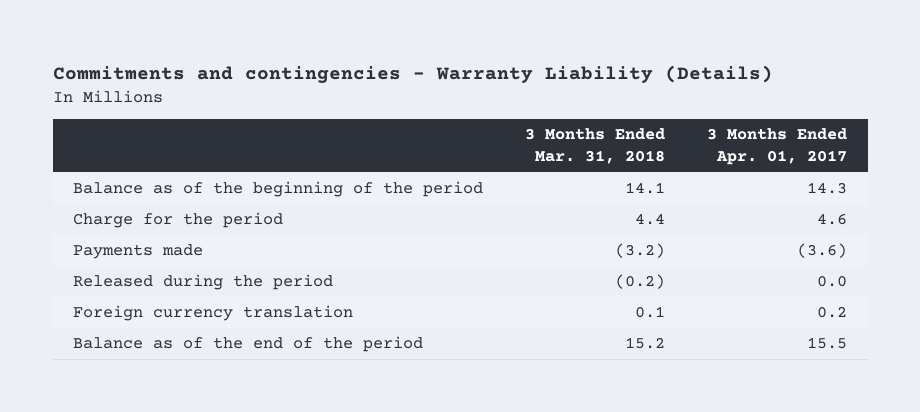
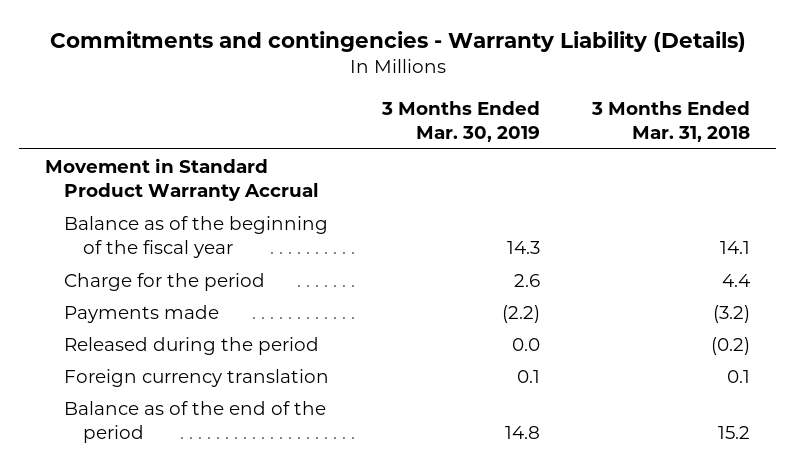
- | 3 Months Ended Mar. 31, 2018 | 3 Months Ended Apr. 01, 2017
+ | 3 Months Ended Mar. 30, 2019 | 3 Months Ended Mar. 31, 2018
- Balance as of the beginning of the period | 14.1 | 14.3
+ Movement in Standard Product Warranty Accrual
+ Balance as of the beginning of the fiscal year | 14.3 | 14.1

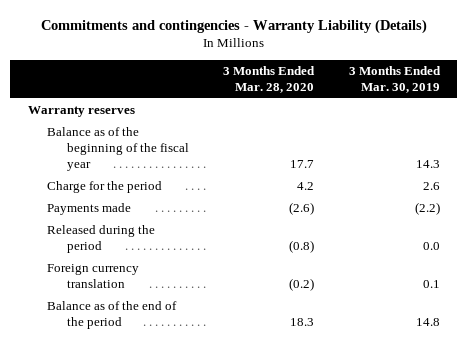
- | 3 Months Ended Mar. 30, 2019 | 3 Months Ended Mar. 31, 2018
+ | 3 Months Ended Mar. 28, 2020 | 3 Months Ended Mar. 30, 2019
- Movement in Standard Product Warranty Accrual
+ Warranty reserves

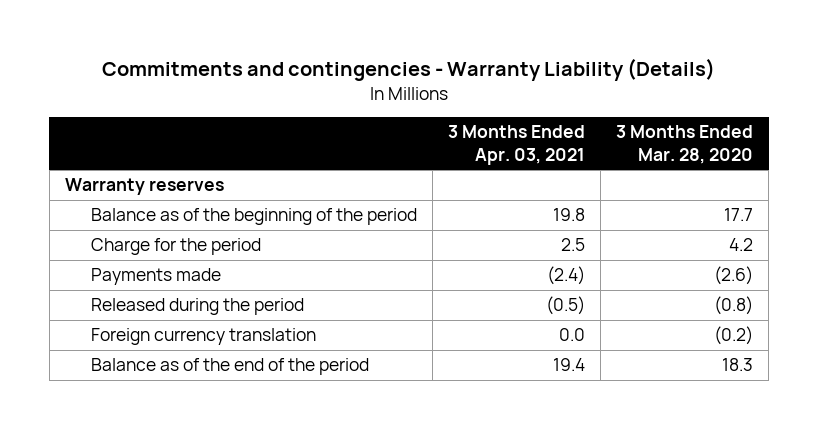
- | 3 Months Ended Mar. 28, 2020 | 3 Months Ended Mar. 30, 2019
+ | 3 Months Ended Apr. 03, 2021 | 3 Months Ended Mar. 28, 2020
- Balance as of the beginning of the fiscal year | 17.7 | 14.3
+ Balance as of the beginning of the period | 19.8 | 17.7

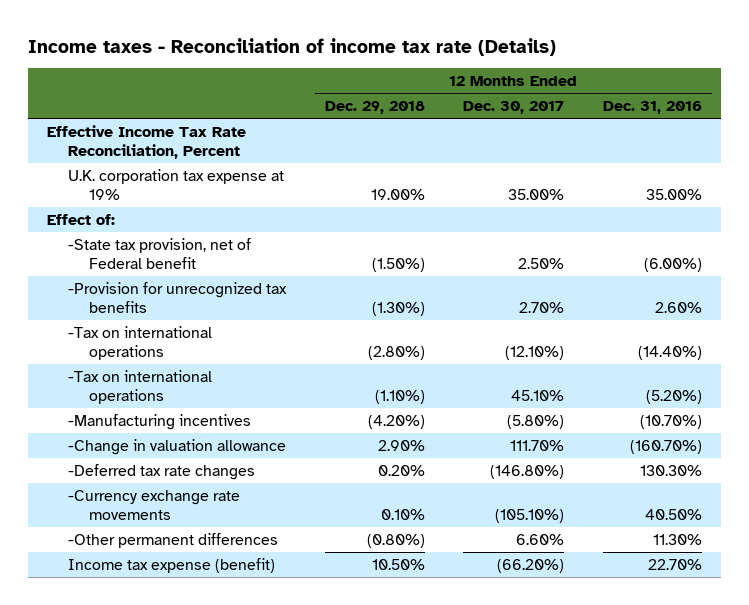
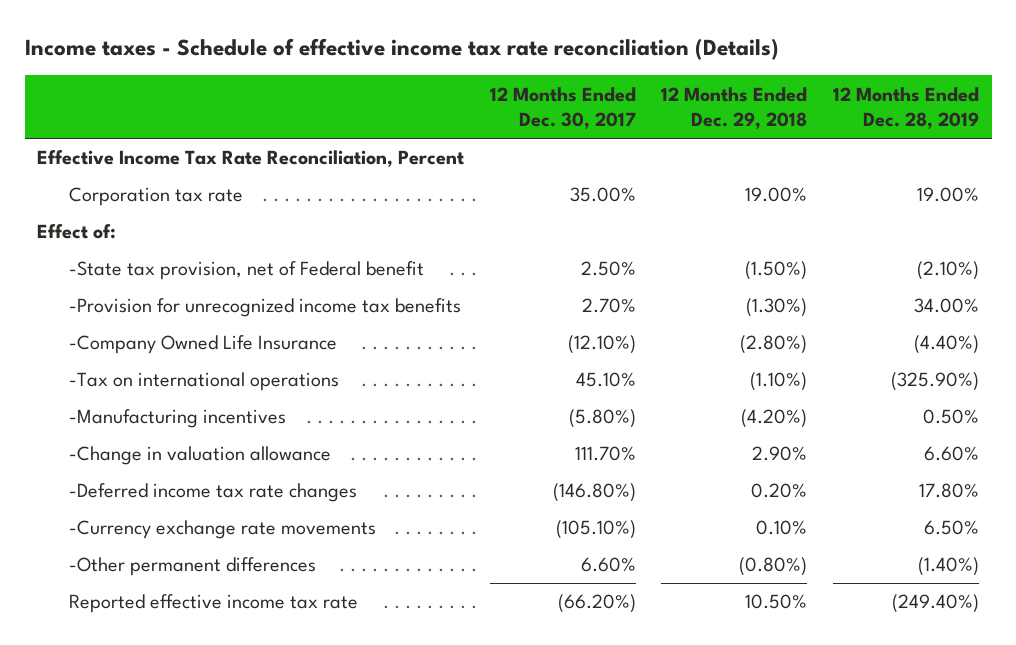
- Income taxes - Reconciliation of income tax rate (Details)
+ Income taxes - Schedule of effective income tax rate reconciliation (Details)
- | 12 Months Ended Dec. 29, 2018 | 12 Months Ended Dec. 30, 2017 | 12 Months Ended Dec. 31, 2016
+ | 12 Months Ended Dec. 30, 2017 | 12 Months Ended Dec. 29, 2018 | 12 Months Ended Dec. 28, 2019
- U.K. corporation tax expense at 19% | 19.00% | 35.00% | 35.00%
+ Corporation tax rate | 35.00% | 19.00% | 19.00%
- -Provision for unrecognized tax benefits | (1.30%) | 2.70% | 2.60%
- -Tax on international operations | (2.80%) | (12.10%) | (14.40%)
+ -Provision for unrecognized income tax benefits | 2.70% | (1.30%) | 34.00%
+ -Company Owned Life Insurance | (12.10%) | (2.80%) | (4.40%)
- -Deferred tax rate changes | 0.20% | (146.80%) | 130.30%
+ -Deferred income tax rate changes | (146.80%) | 0.20% | 17.80%
- Income tax expense (benefit) | 10.50% | (66.20%) | 22.70%
+ Reported effective income tax rate | (66.20%) | 10.50% | (249.40%)

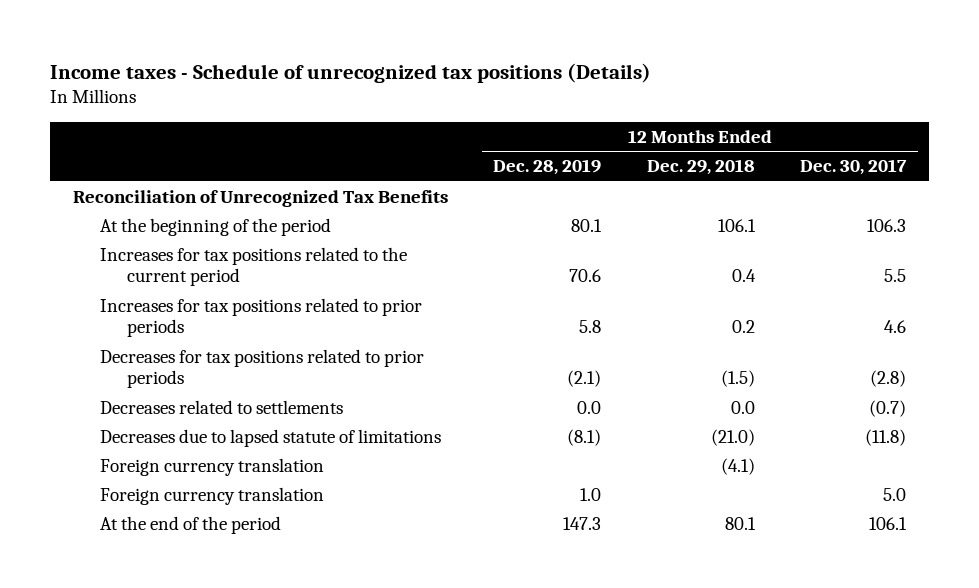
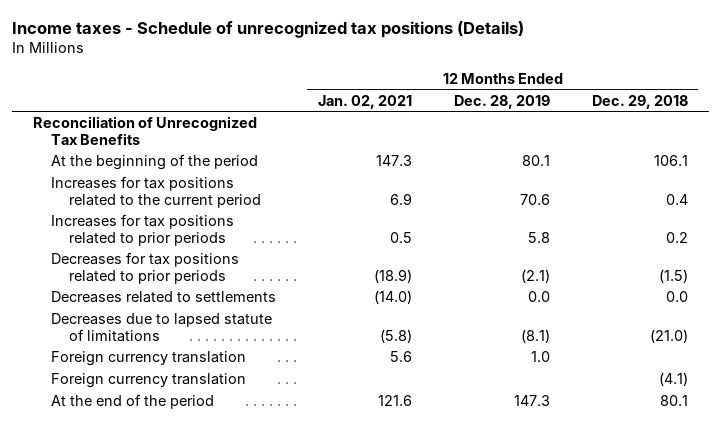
- | 12 Months Ended Dec. 28, 2019 | 12 Months Ended Dec. 29, 2018 | 12 Months Ended Dec. 30, 2017
+ | 12 Months Ended Jan. 02, 2021 | 12 Months Ended Dec. 28, 2019 | 12 Months Ended Dec. 29, 2018
moved down: Foreign currency translation | | | (4.1)

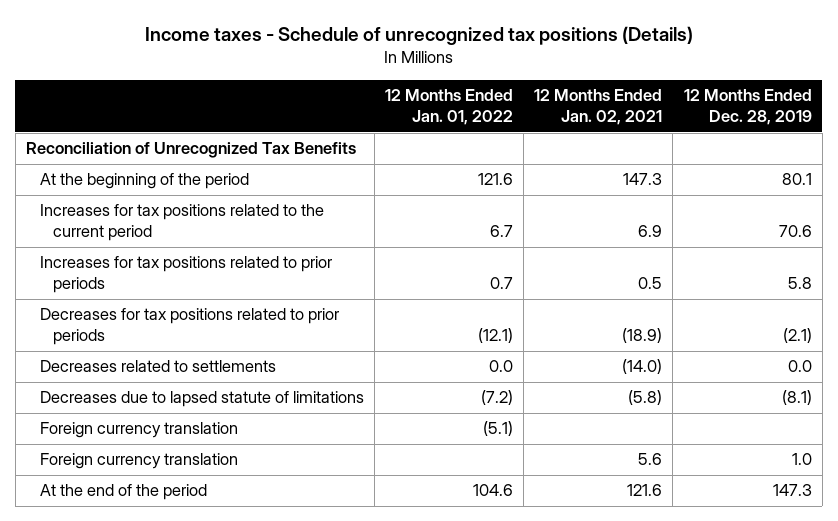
- | 12 Months Ended Jan. 02, 2021 | 12 Months Ended Dec. 28, 2019 | 12 Months Ended Dec. 29, 2018
+ | 12 Months Ended Jan. 01, 2022 | 12 Months Ended Jan. 02, 2021 | 12 Months Ended Dec. 28, 2019
moved down: Foreign currency translation | | 5.6 | 1.0

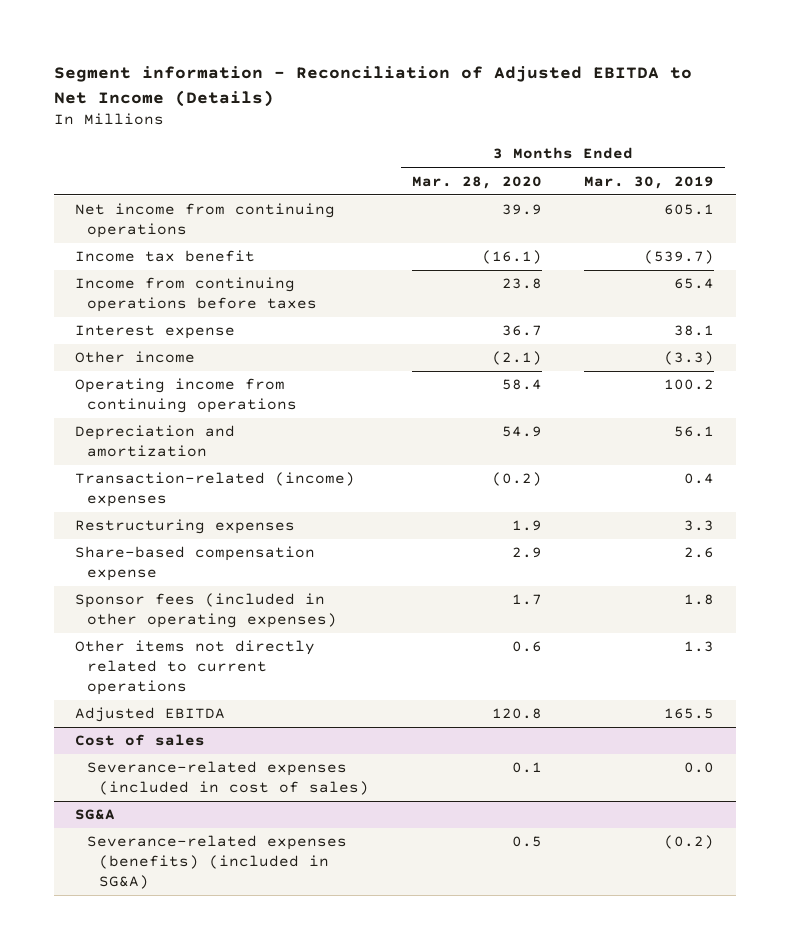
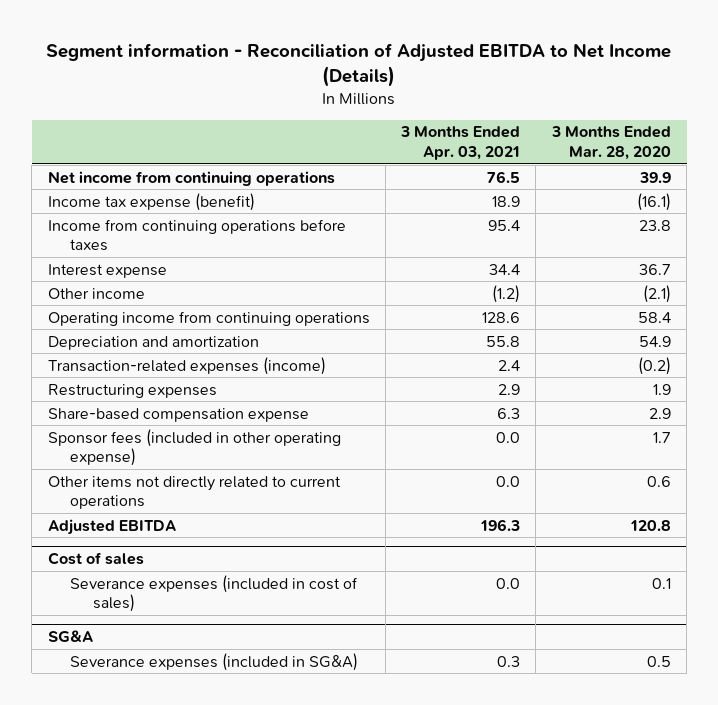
- | 3 Months Ended Mar. 28, 2020 | 3 Months Ended Mar. 30, 2019
+ | 3 Months Ended Apr. 03, 2021 | 3 Months Ended Mar. 28, 2020
- Income tax benefit | (16.1) | (539.7)
+ Income tax expense (benefit) | 18.9 | (16.1)
- Transaction-related (income) expenses | (0.2) | 0.4
+ Transaction-related expenses (income) | 2.4 | (0.2)
- Sponsor fees (included in other operating expenses) | 1.7 | 1.8
+ Sponsor fees (included in other operating expense) | 0.0 | 1.7
@ Cost of sales
- Severance-related expenses (included in cost of sales) | 0.1 | 0.0
+ Severance expenses (included in cost of sales) | 0.0 | 0.1
@ SG&A
- Severance-related expenses (benefits) (included in SG&A) | 0.5 | (0.2)
+ Severance expenses (included in SG&A) | 0.3 | 0.5

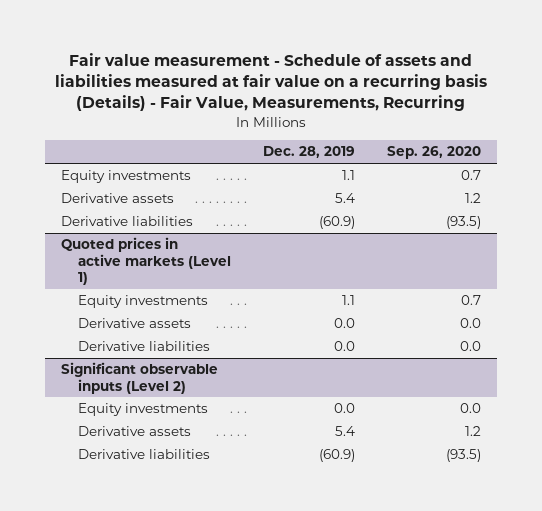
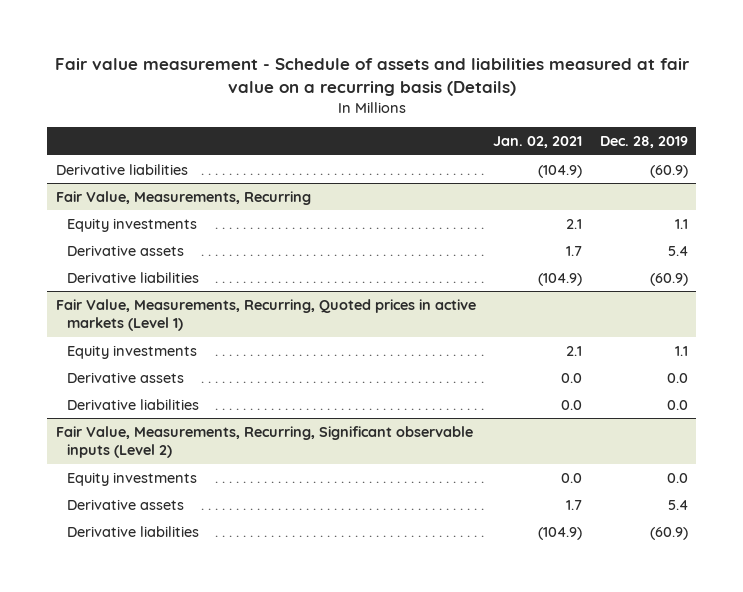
- Fair value measurement - Schedule of assets and liabilities measured at fair value on a recurring basis (Details) - Fair Value, Measurements, Recurring
+ Fair value measurement - Schedule of assets and liabilities measured at fair value on a recurring basis (Details)
- | Dec. 28, 2019 | Sep. 26, 2020
+ | Jan. 02, 2021 | Dec. 28, 2019
+ Derivative liabilities | (104.9) | (60.9)
+ Fair Value, Measurements, Recurring
- Quoted prices in active markets (Level 1)
+ Fair Value, Measurements, Recurring, Quoted prices in active markets (Level 1)
- Significant observable inputs (Level 2)
+ Fair Value, Measurements, Recurring, Significant observable inputs (Level 2)

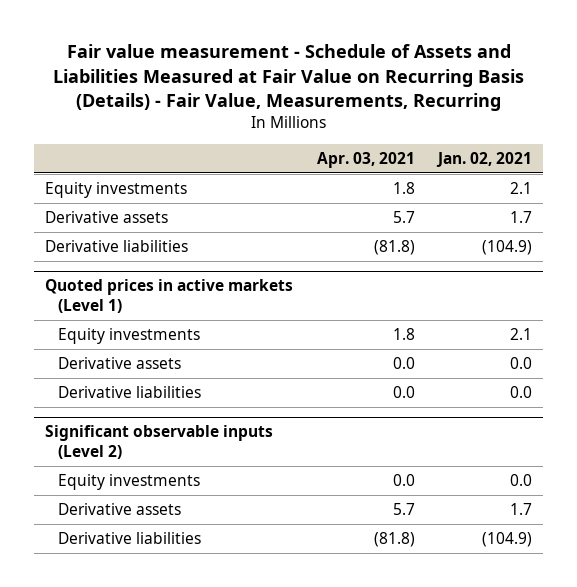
- Fair value measurement - Schedule of assets and liabilities measured at fair value on a recurring basis (Details)
+ Fair value measurement - Schedule of Assets and Liabilities Measured at Fair Value on Recurring Basis (Details) - Fair Value, Measurements, Recurring
- | Jan. 02, 2021 | Dec. 28, 2019
+ | Apr. 03, 2021 | Jan. 02, 2021
- Derivative liabilities | (104.9) | (60.9)
- Fair Value, Measurements, Recurring
- Fair Value, Measurements, Recurring, Quoted prices in active markets (Level 1)
+ Quoted prices in active markets (Level 1)
- Fair Value, Measurements, Recurring, Significant observable inputs (Level 2)
+ Significant observable inputs (Level 2)

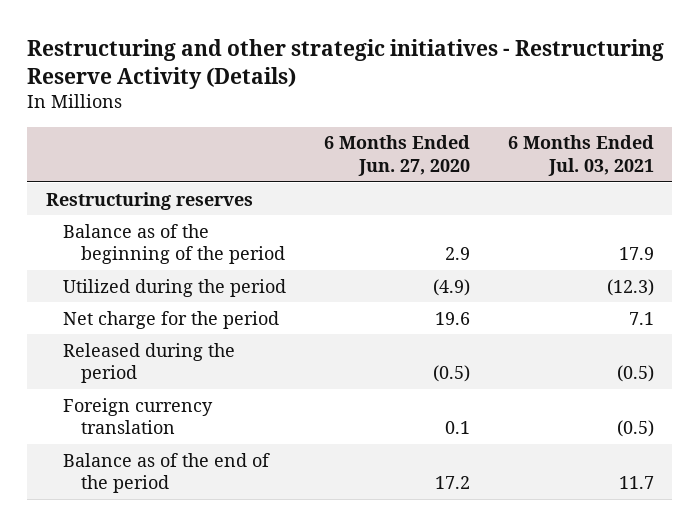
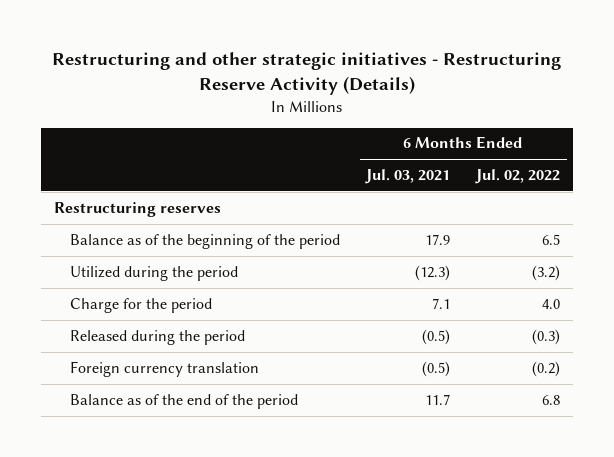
- | 6 Months Ended Jun. 27, 2020 | 6 Months Ended Jul. 03, 2021
+ | 6 Months Ended Jul. 03, 2021 | 6 Months Ended Jul. 02, 2022
- Net charge for the period | 19.6 | 7.1
+ Charge for the period | 7.1 | 4.0

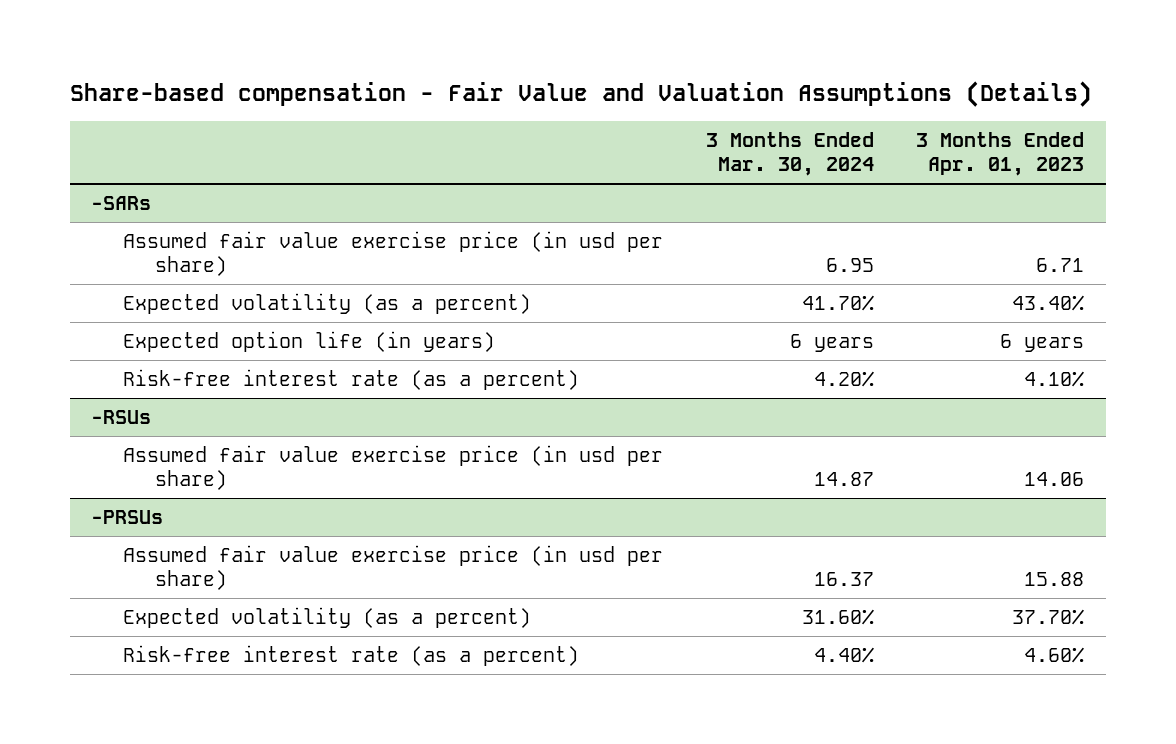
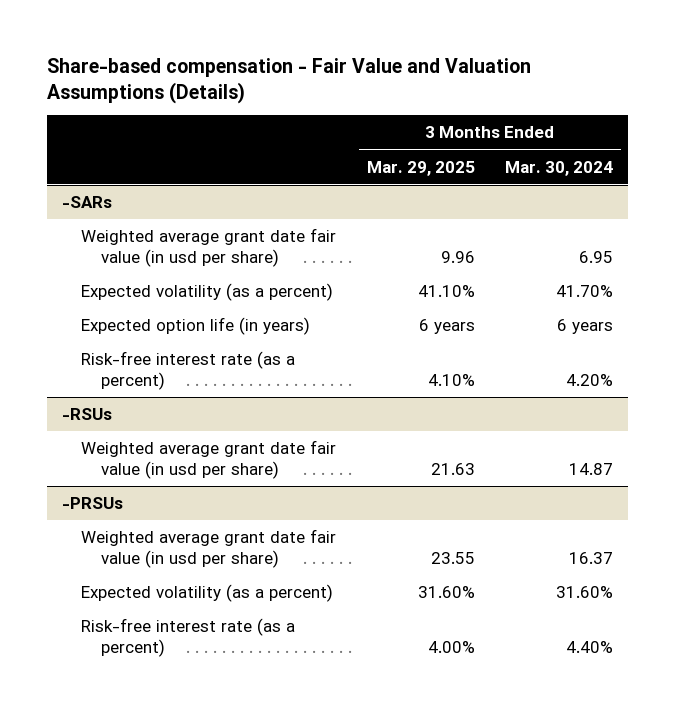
- | 3 Months Ended Mar. 30, 2024 | 3 Months Ended Apr. 01, 2023
+ | 3 Months Ended Mar. 29, 2025 | 3 Months Ended Mar. 30, 2024
@ -SARs
- Assumed fair value exercise price (in usd per share) | 6.95 | 6.71
+ Weighted average grant date fair value (in usd per share) | 9.96 | 6.95
@ -RSUs
- Assumed fair value exercise price (in usd per share) | 14.87 | 14.06
+ Weighted average grant date fair value (in usd per share) | 21.63 | 14.87
@ -PRSUs
- Assumed fair value exercise price (in usd per share) | 16.37 | 15.88
+ Weighted average grant date fair value (in usd per share) | 23.55 | 16.37

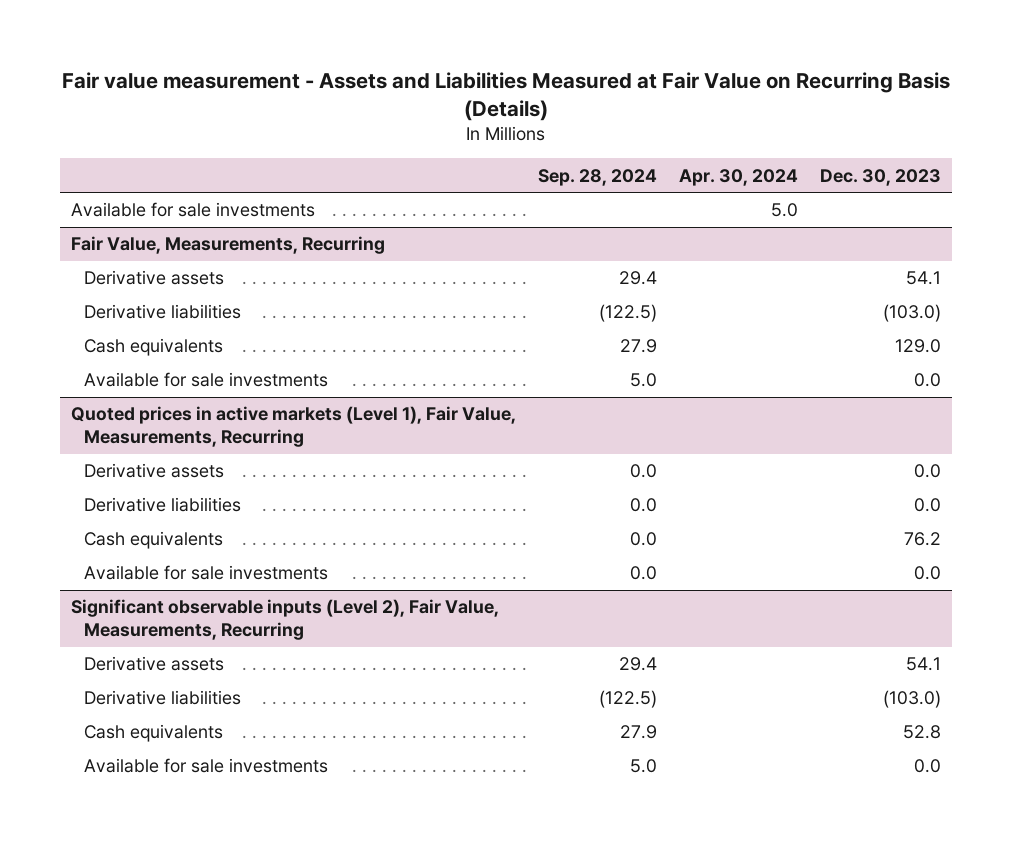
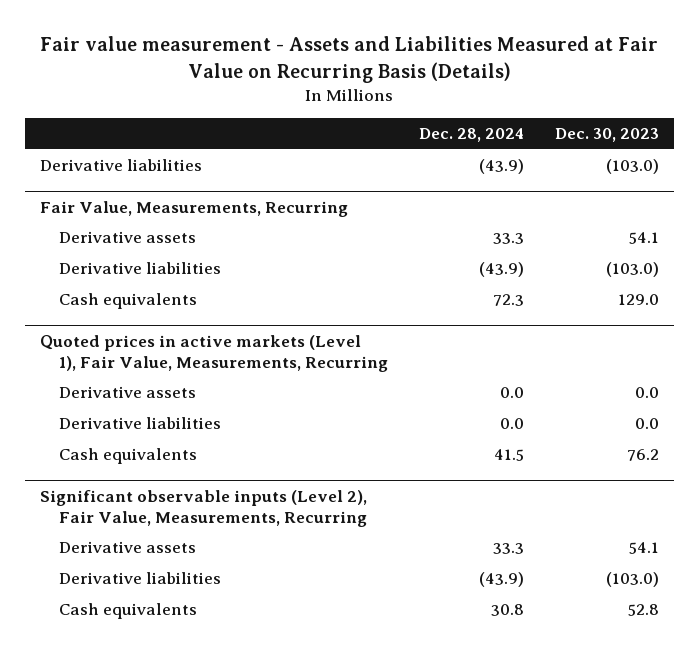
- | Sep. 28, 2024 | Apr. 30, 2024 | Dec. 30, 2023
+ | Dec. 28, 2024 | Dec. 30, 2023
- Available for sale investments | | 5.0 |
+ Derivative liabilities | (43.9) | (103.0)
@ Fair Value, Measurements, Recurring
- Available for sale investments | 5.0 | | 0.0
@ Quoted prices in active markets (Level 1), Fair Value, Measurements, Recurring
- Available for sale investments | 0.0 | | 0.0
@ Significant observable inputs (Level 2), Fair Value, Measurements, Recurring
- Available for sale investments | 5.0 | | 0.0

